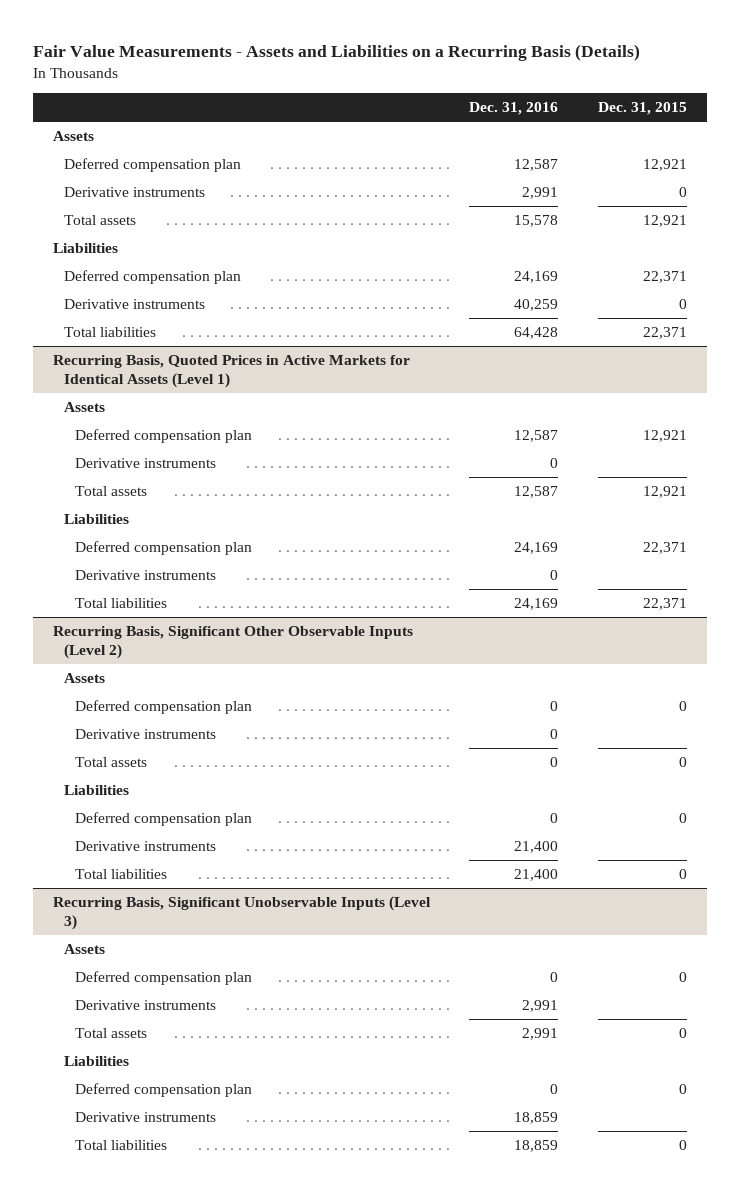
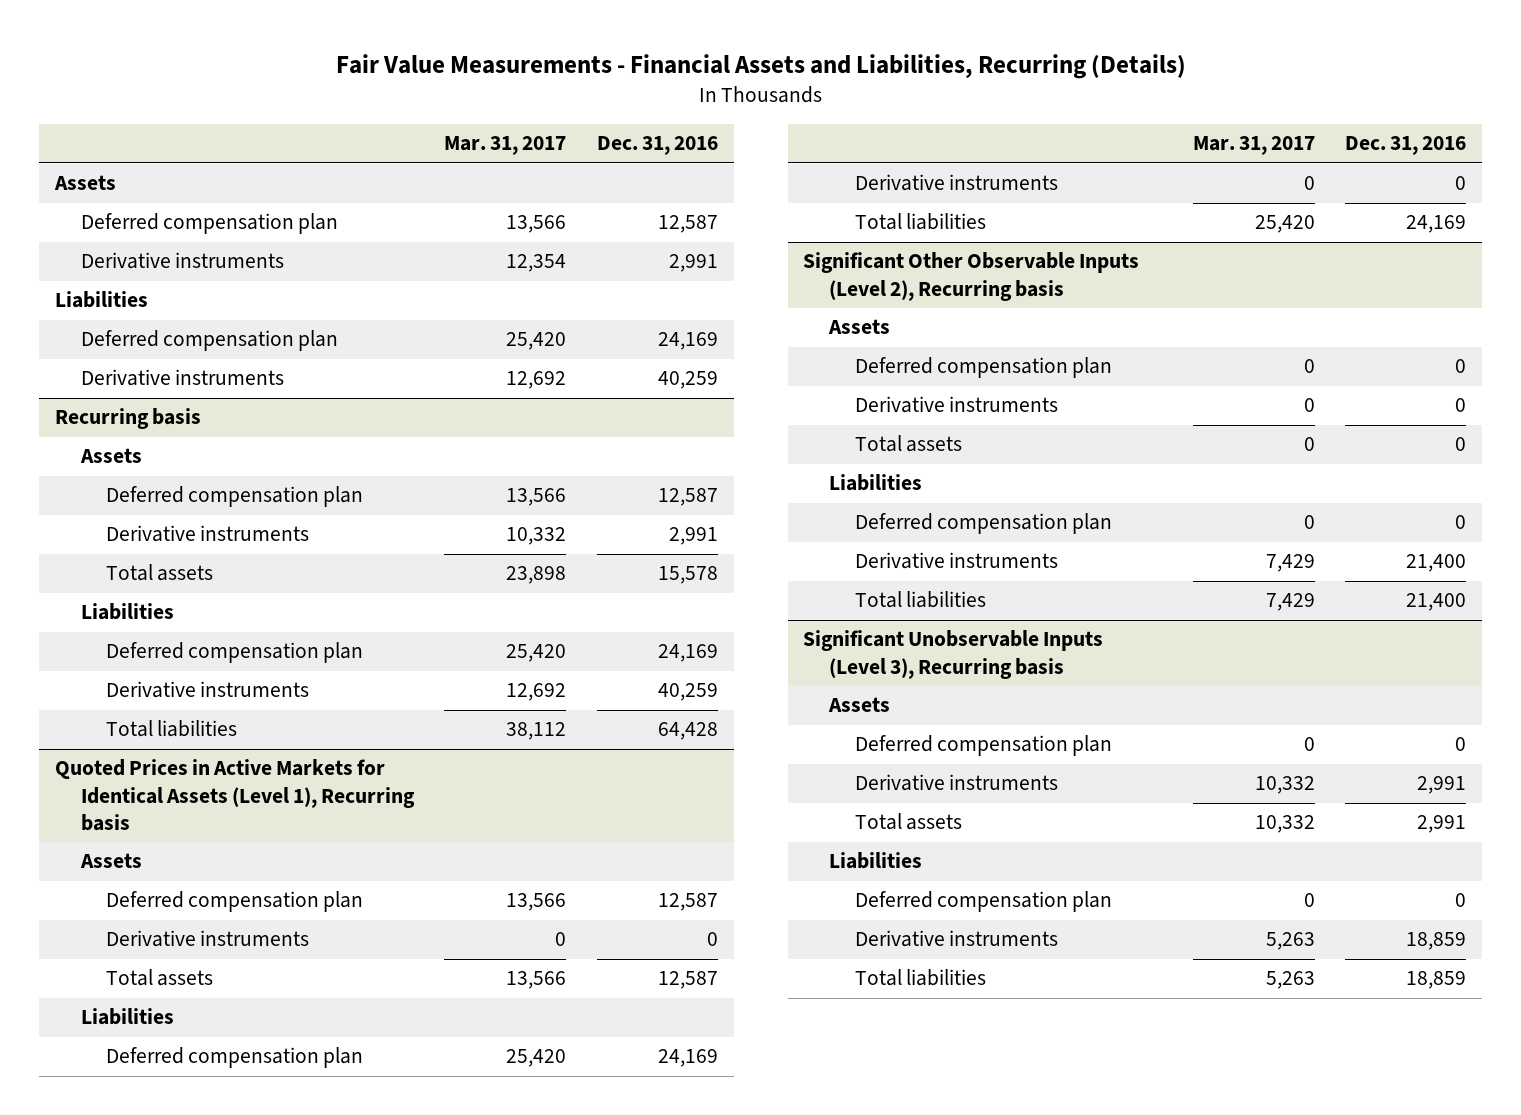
- Fair Value Measurements - Assets and Liabilities on a Recurring Basis (Details)
+ Fair Value Measurements - Financial Assets and Liabilities, Recurring (Details)
- | Dec. 31, 2016 | Dec. 31, 2015
+ | Mar. 31, 2017 | Dec. 31, 2016
+ Liabilities
+ Deferred compensation plan | 25,420 | 24,169
+ Derivative instruments | 12,692 | 40,259
+ Recurring basis
+ Assets
+ Deferred compensation plan | 13,566 | 12,587
+ Derivative instruments | 10,332 | 2,991
- Recurring Basis, Quoted Prices in Active Markets for Identical Assets (Level 1)
+ Quoted Prices in Active Markets for Identical Assets (Level 1), Recurring basis
- Recurring Basis, Significant Other Observable Inputs (Level 2)
+ Significant Other Observable Inputs (Level 2), Recurring basis
- Recurring Basis, Significant Unobservable Inputs (Level 3)
+ Significant Unobservable Inputs (Level 3), Recurring basis

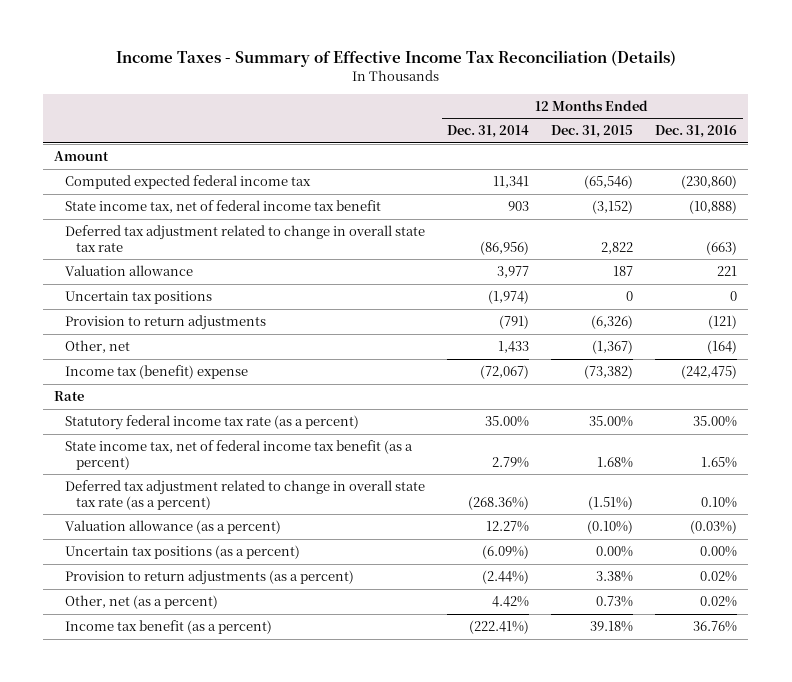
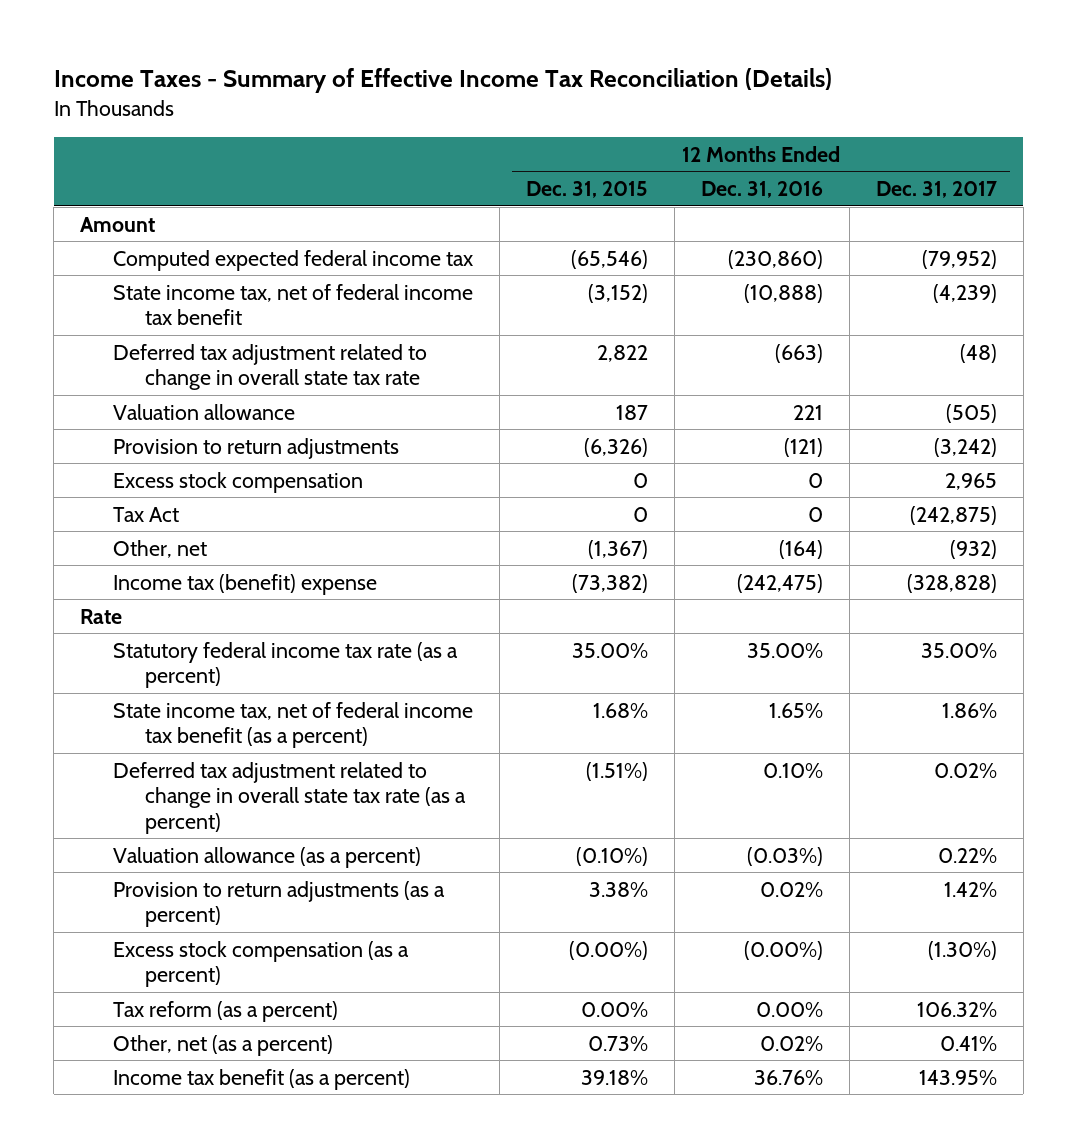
- | 12 Months Ended Dec. 31, 2014 | 12 Months Ended Dec. 31, 2015 | 12 Months Ended Dec. 31, 2016
+ | 12 Months Ended Dec. 31, 2015 | 12 Months Ended Dec. 31, 2016 | 12 Months Ended Dec. 31, 2017
- Uncertain tax positions | (1,974) | 0 | 0
+ Excess stock compensation | 0 | 0 | 2,965
+ Tax Act | 0 | 0 | (242,875)
- Uncertain tax positions (as a percent) | (6.09%) | 0.00% | 0.00%
+ Excess stock compensation (as a percent) | (0.00%) | (0.00%) | (1.30%)
+ Tax reform (as a percent) | 0.00% | 0.00% | 106.32%

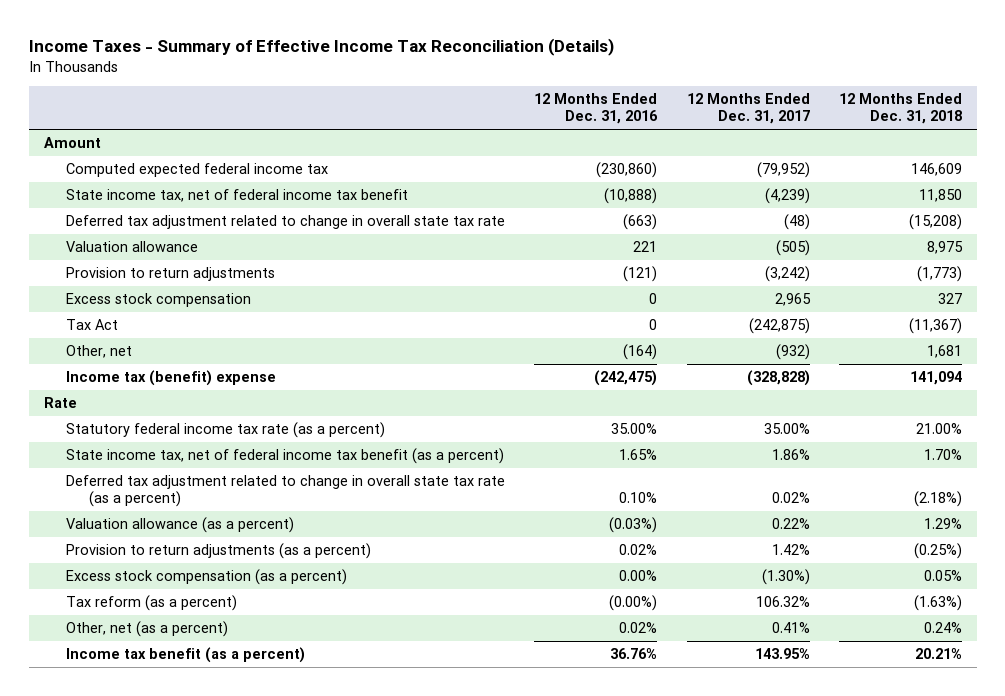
- | 12 Months Ended Dec. 31, 2015 | 12 Months Ended Dec. 31, 2016 | 12 Months Ended Dec. 31, 2017
+ | 12 Months Ended Dec. 31, 2016 | 12 Months Ended Dec. 31, 2017 | 12 Months Ended Dec. 31, 2018
- Excess stock compensation (as a percent) | (0.00%) | (0.00%) | (1.30%)
- Tax reform (as a percent) | 0.00% | 0.00% | 106.32%
+ Excess stock compensation (as a percent) | 0.00% | (1.30%) | 0.05%
+ Tax reform (as a percent) | (0.00%) | 106.32% | (1.63%)

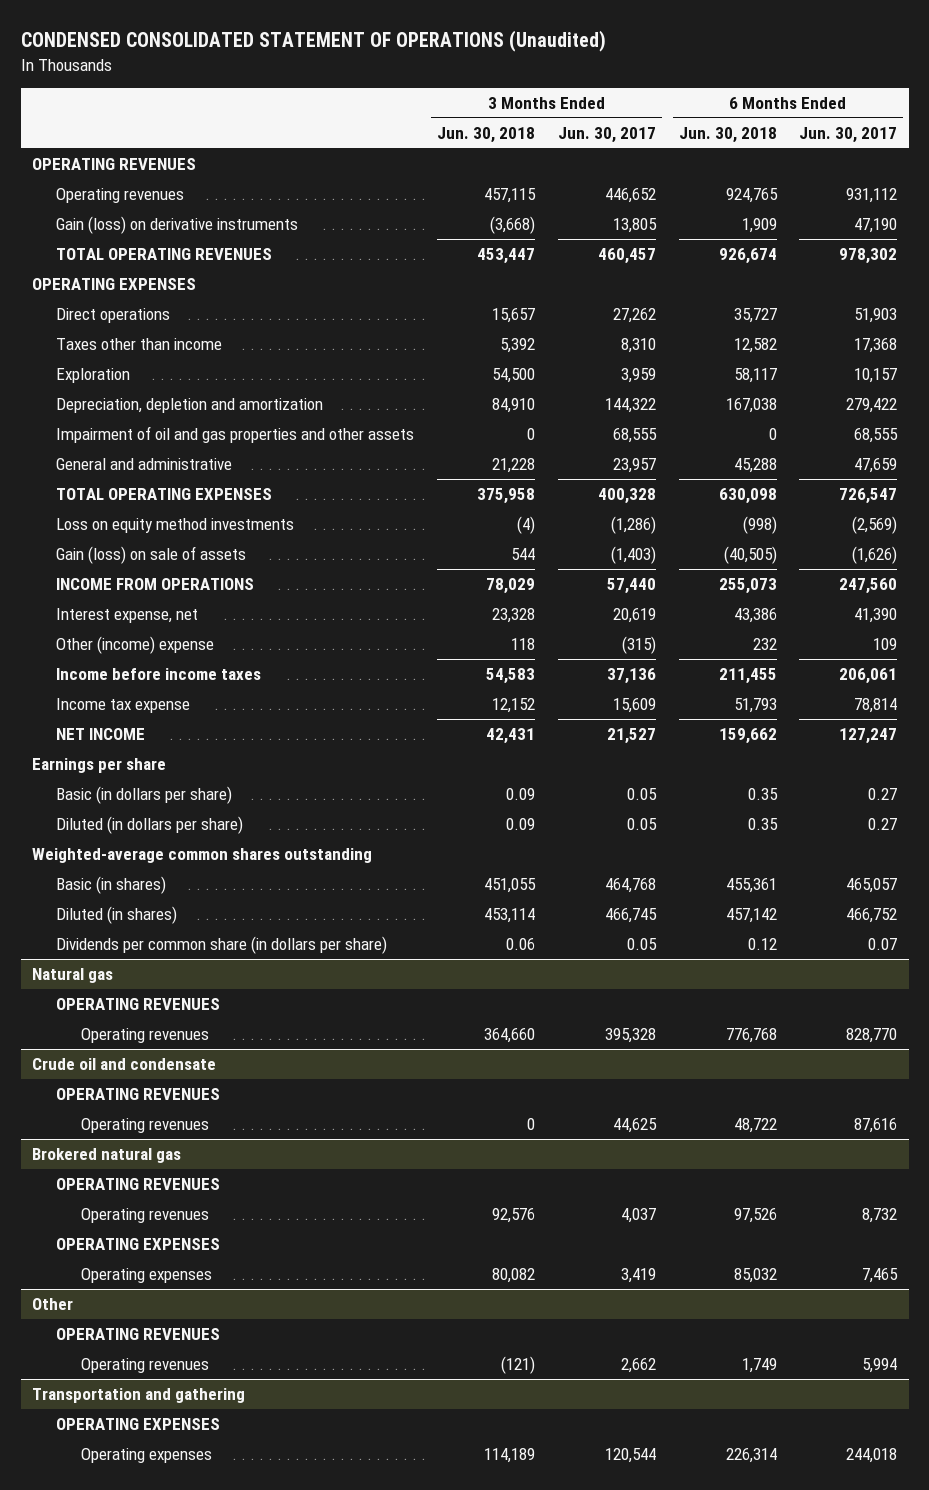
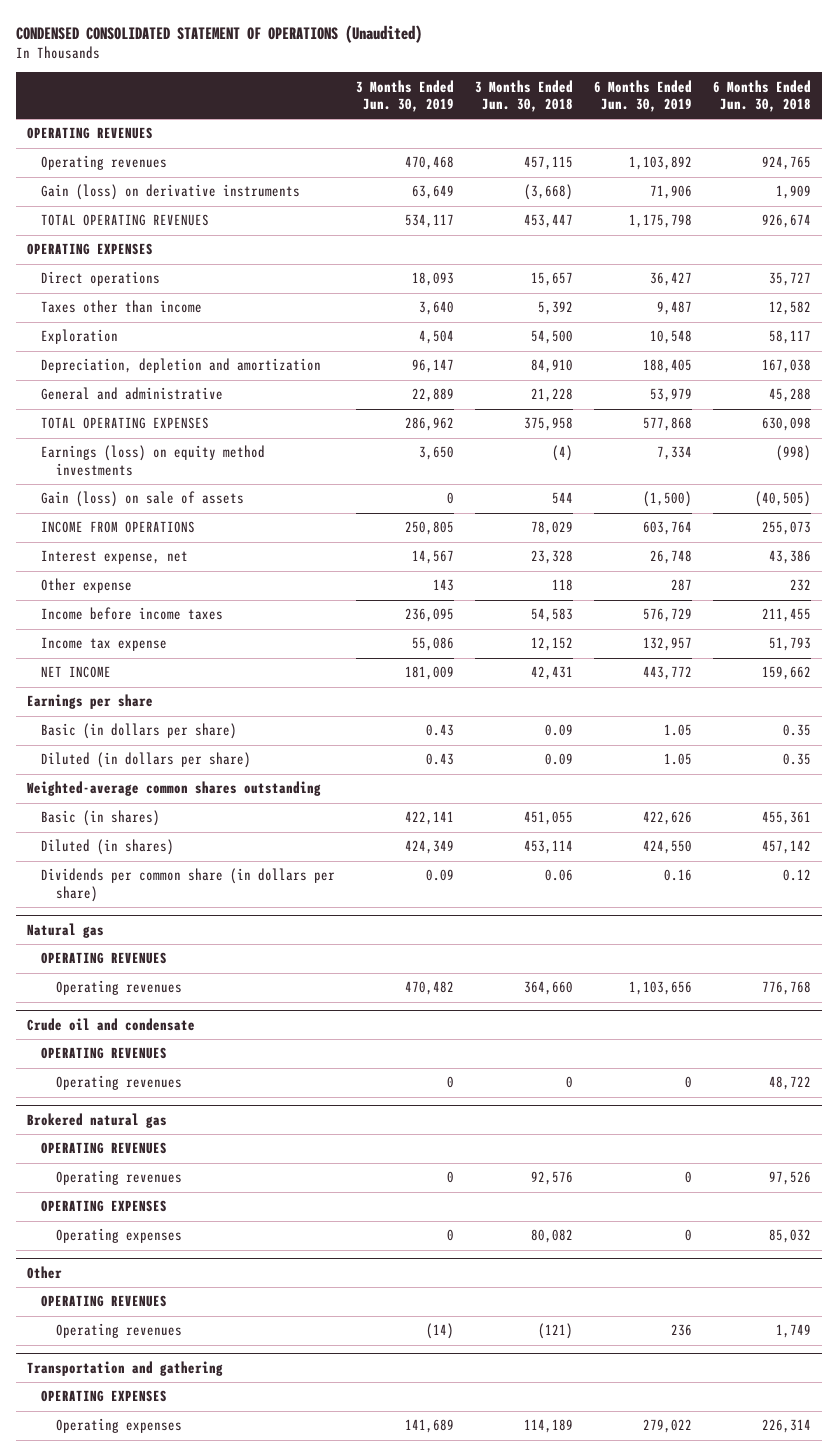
- | 3 Months Ended Jun. 30, 2018 | 3 Months Ended Jun. 30, 2017 | 6 Months Ended Jun. 30, 2018 | 6 Months Ended Jun. 30, 2017
+ | 3 Months Ended Jun. 30, 2019 | 3 Months Ended Jun. 30, 2018 | 6 Months Ended Jun. 30, 2019 | 6 Months Ended Jun. 30, 2018
- Impairment of oil and gas properties and other assets | 0 | 68,555 | 0 | 68,555
- Loss on equity method investments | (4) | (1,286) | (998) | (2,569)
+ Earnings (loss) on equity method investments | 3,650 | (4) | 7,334 | (998)
- Other (income) expense | 118 | (315) | 232 | 109
+ Other expense | 143 | 118 | 287 | 232

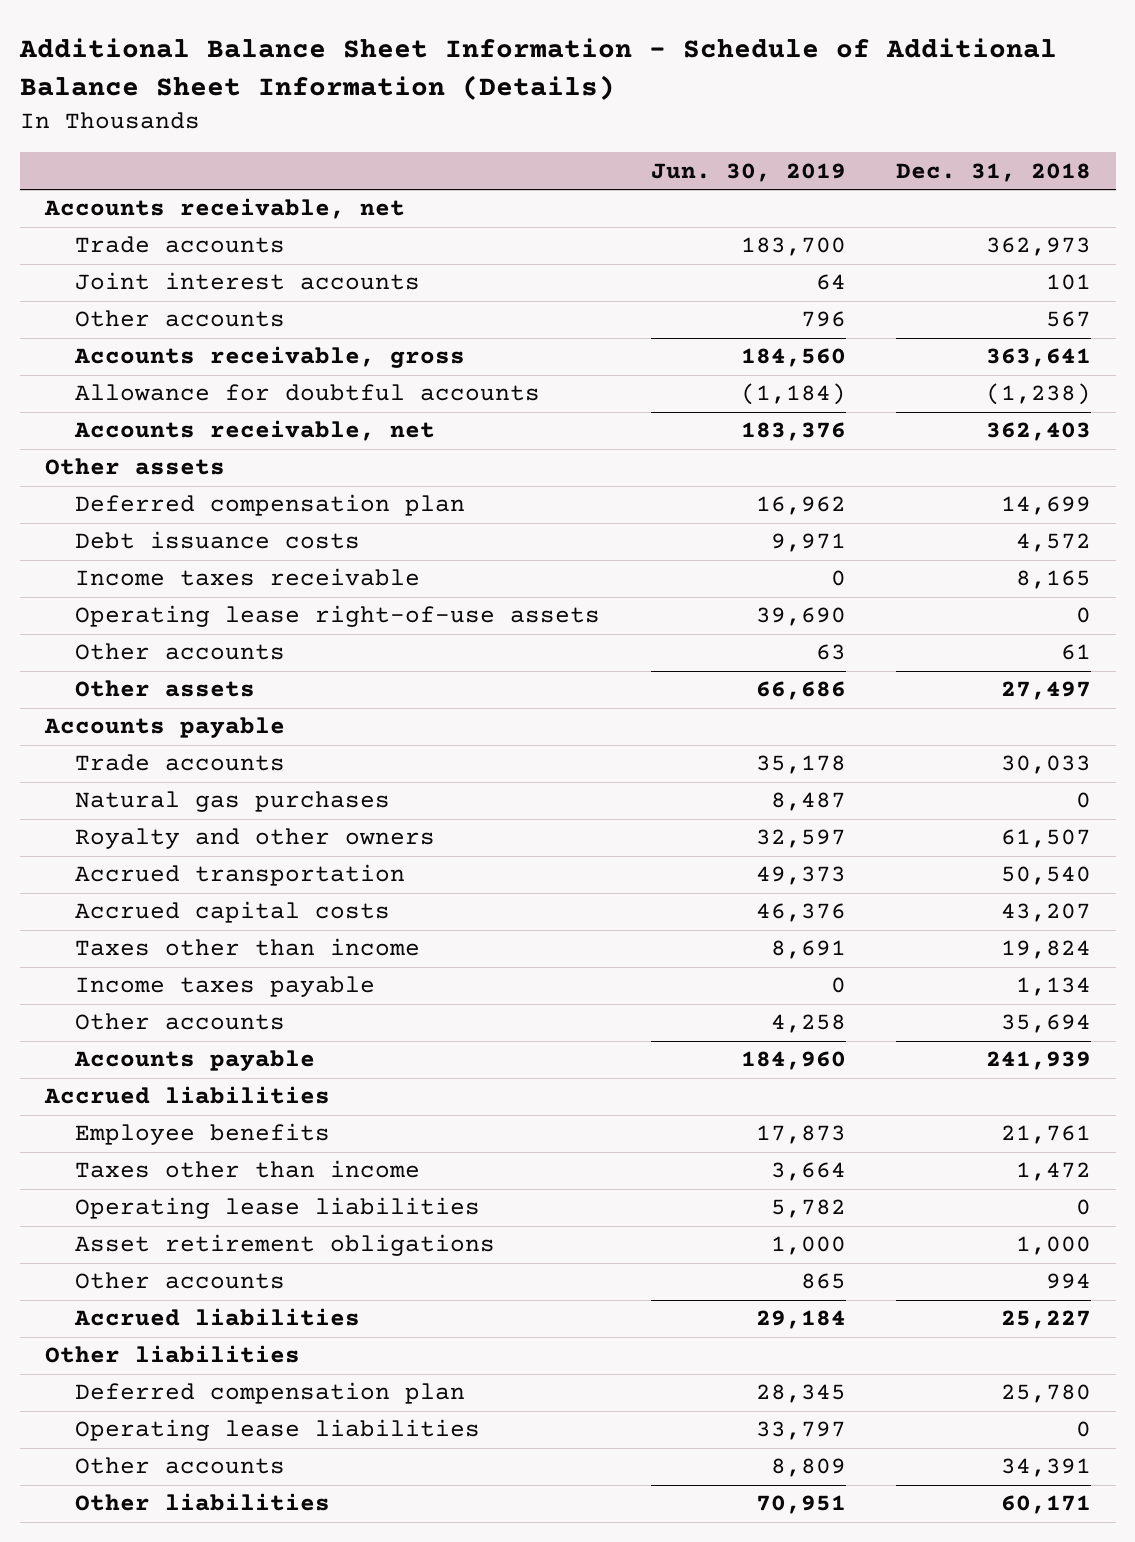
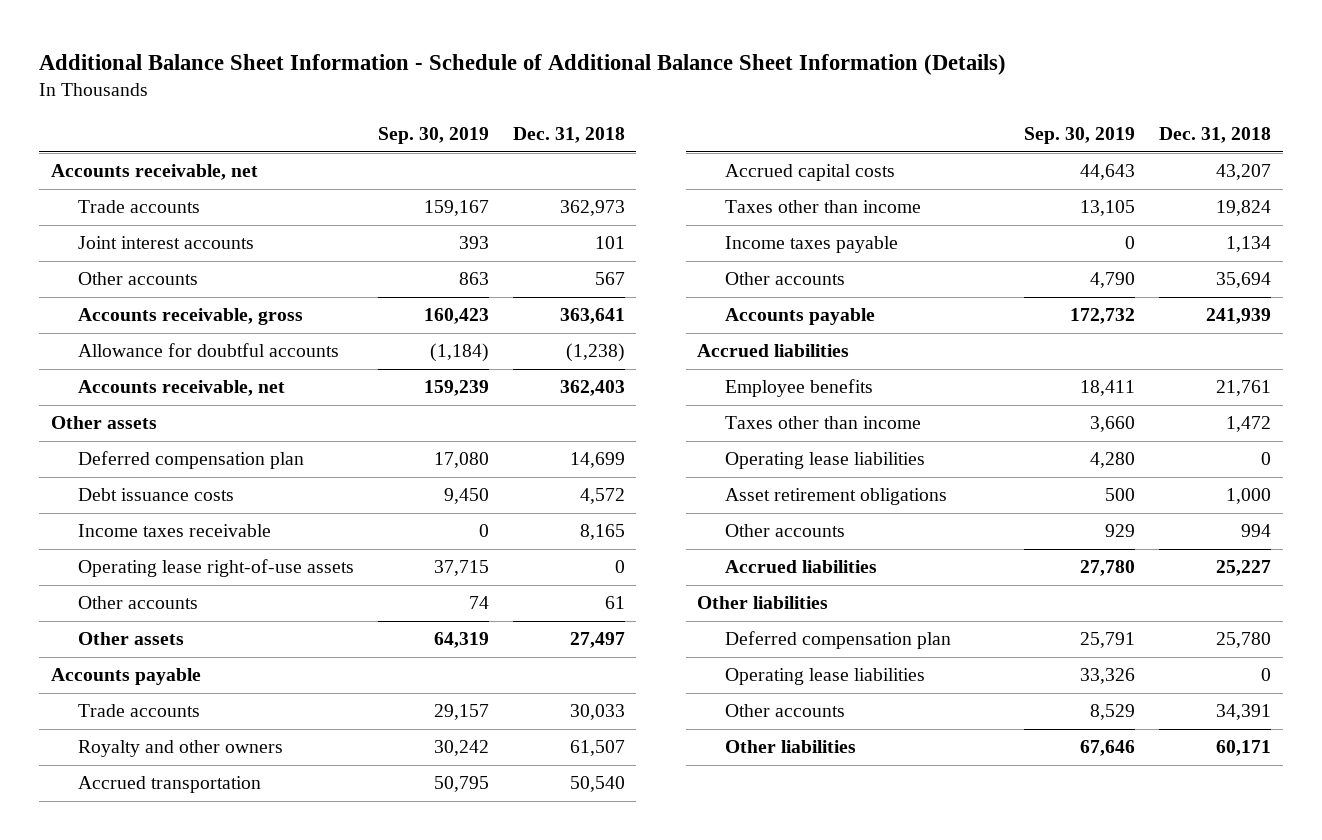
- | Jun. 30, 2019 | Dec. 31, 2018
+ | Sep. 30, 2019 | Dec. 31, 2018
- Natural gas purchases | 8,487 | 0

